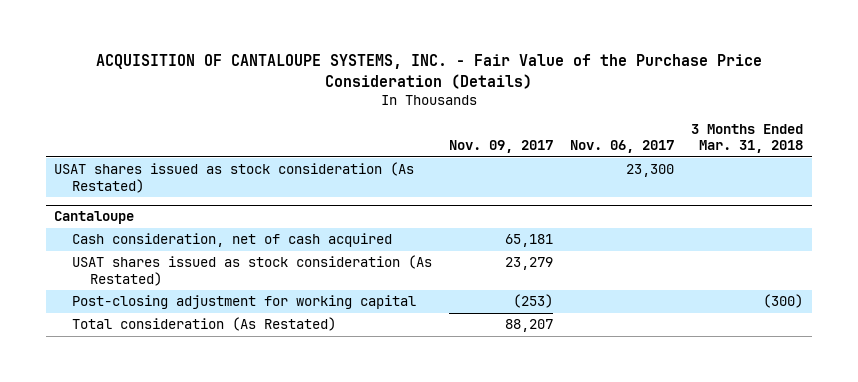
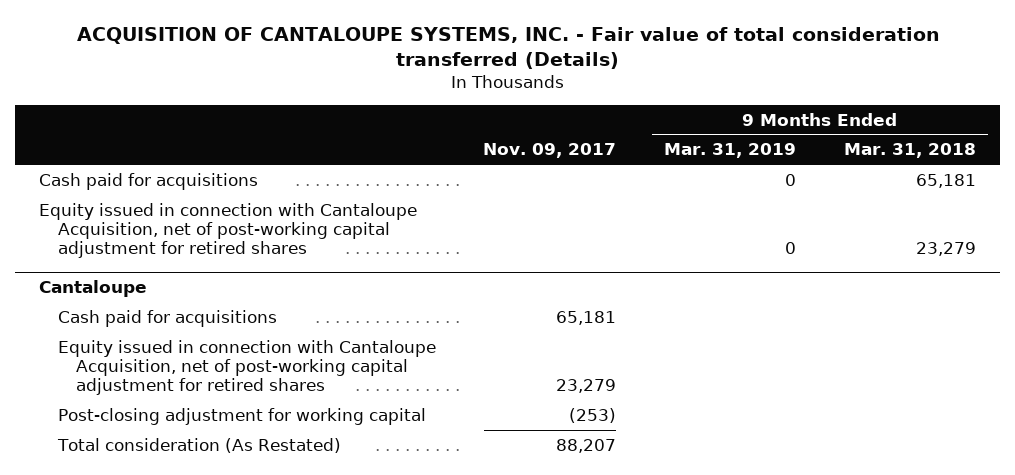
- ACQUISITION OF CANTALOUPE SYSTEMS, INC. - Fair Value of the Purchase Price Consideration (Details)
+ ACQUISITION OF CANTALOUPE SYSTEMS, INC. - Fair value of total consideration transferred (Details)
- | Nov. 09, 2017 | Nov. 06, 2017 | 3 Months Ended Mar. 31, 2018
+ | Nov. 09, 2017 | 9 Months Ended Mar. 31, 2019 | 9 Months Ended Mar. 31, 2018
- USAT shares issued as stock consideration (As Restated) | | 23,300 |
+ Cash paid for acquisitions | | 0 | 65,181
+ Equity issued in connection with Cantaloupe Acquisition, net of post-working capital adjustment for retired shares | | 0 | 23,279
@ Cantaloupe
- Cash consideration, net of cash acquired | 65,181 | |
- USAT shares issued as stock consideration (As Restated) | 23,279 | |
+ Cash paid for acquisitions | 65,181 | |
+ Equity issued in connection with Cantaloupe Acquisition, net of post-working capital adjustment for retired shares | 23,279 | |

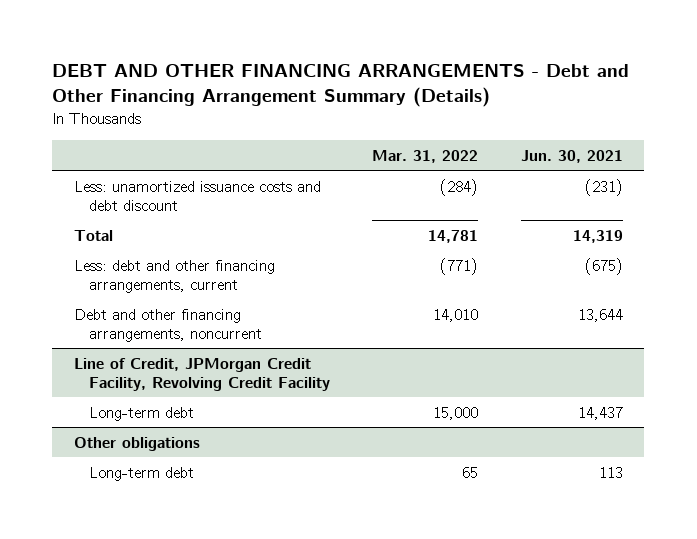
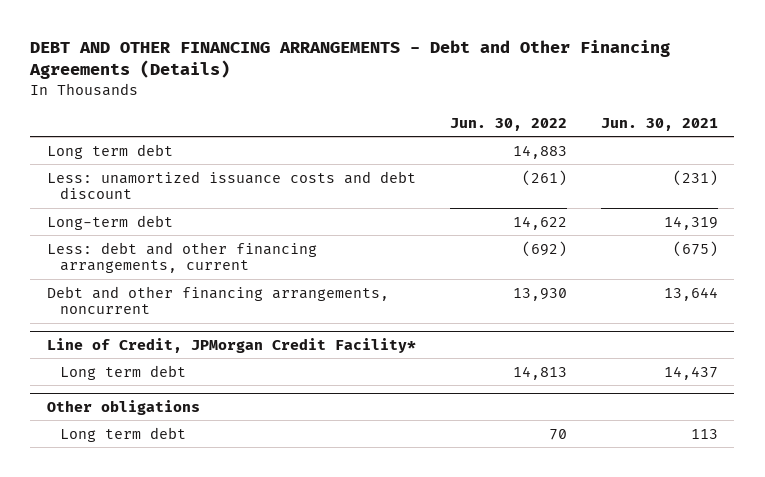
- DEBT AND OTHER FINANCING ARRANGEMENTS - Debt and Other Financing Arrangement Summary (Details)
+ DEBT AND OTHER FINANCING ARRANGEMENTS - Debt and Other Financing Agreements (Details)
- | Mar. 31, 2022 | Jun. 30, 2021
+ | Jun. 30, 2022 | Jun. 30, 2021
+ Long term debt | 14,883 |
- Total | 14,781 | 14,319
+ Long-term debt | 14,622 | 14,319
- Line of Credit, JPMorgan Credit Facility, Revolving Credit Facility
- Long-term debt | 15,000 | 14,437
+ Line of Credit, JPMorgan Credit Facility*
+ Long term debt | 14,813 | 14,437
@ Other obligations
- Long-term debt | 65 | 113
+ Long term debt | 70 | 113

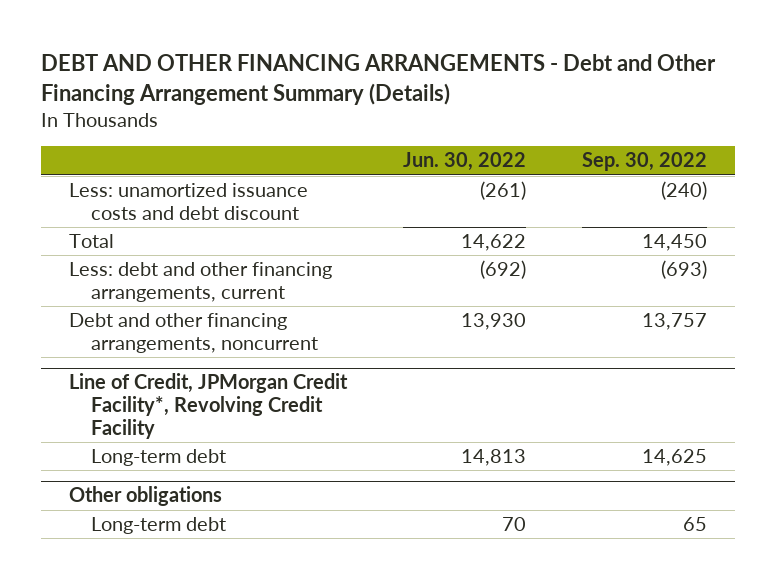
- DEBT AND OTHER FINANCING ARRANGEMENTS - Debt and Other Financing Agreements (Details)
+ DEBT AND OTHER FINANCING ARRANGEMENTS - Debt and Other Financing Arrangement Summary (Details)
- | Jun. 30, 2022 | Jun. 30, 2021
+ | Jun. 30, 2022 | Sep. 30, 2022
- Long term debt | 14,883 |
- Long-term debt | 14,622 | 14,319
+ Total | 14,622 | 14,450
- Line of Credit, JPMorgan Credit Facility*
- Long term debt | 14,813 | 14,437
+ Line of Credit, JPMorgan Credit Facility*, Revolving Credit Facility
+ Long-term debt | 14,813 | 14,625
@ Other obligations
- Long term debt | 70 | 113
+ Long-term debt | 70 | 65

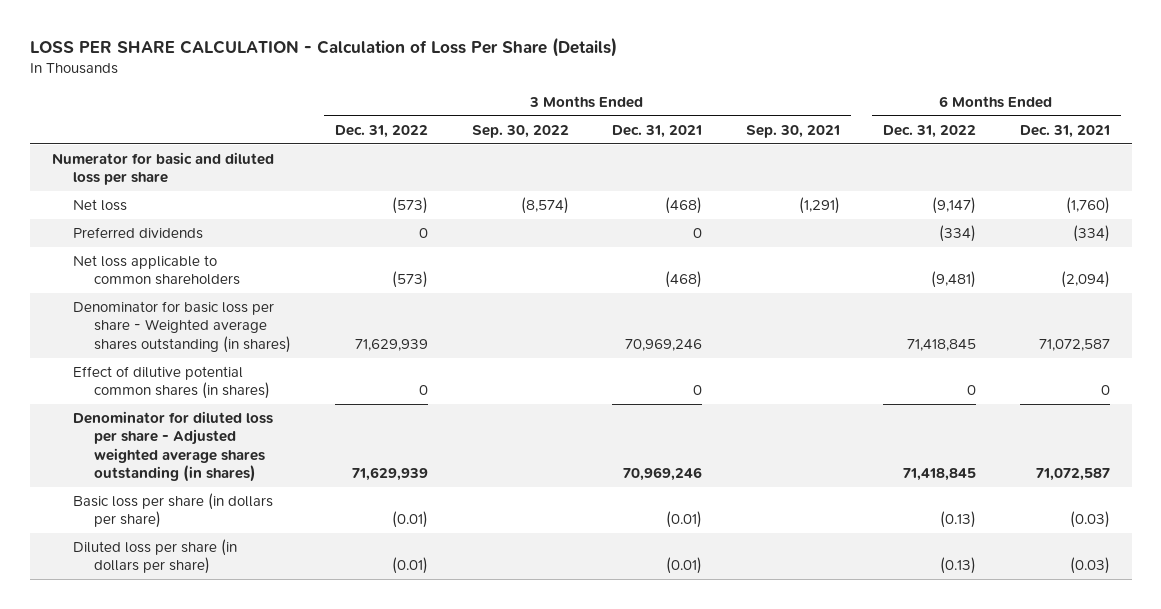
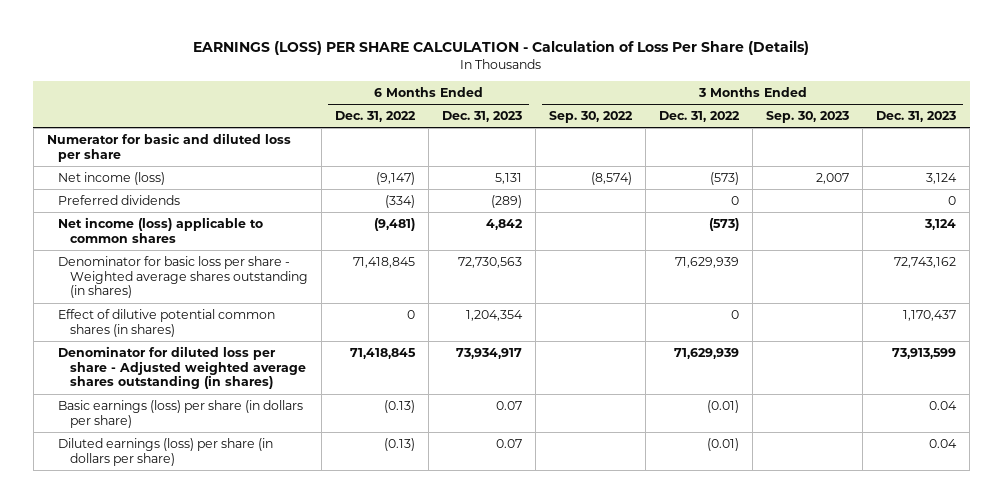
- LOSS PER SHARE CALCULATION - Calculation of Loss Per Share (Details)
+ EARNINGS (LOSS) PER SHARE CALCULATION - Calculation of Loss Per Share (Details)
- | 3 Months Ended Dec. 31, 2022 | 3 Months Ended Sep. 30, 2022 | 3 Months Ended Dec. 31, 2021 | 3 Months Ended Sep. 30, 2021 | 6 Months Ended Dec. 31, 2022 | 6 Months Ended Dec. 31, 2021
+ | 6 Months Ended Dec. 31, 2022 | 6 Months Ended Dec. 31, 2023 | 3 Months Ended Sep. 30, 2022 | 3 Months Ended Dec. 31, 2022 | 3 Months Ended Sep. 30, 2023 | 3 Months Ended Dec. 31, 2023
- Net loss | (573) | (8,574) | (468) | (1,291) | (9,147) | (1,760)
+ Net income (loss) | (9,147) | 5,131 | (8,574) | (573) | 2,007 | 3,124
- Net loss applicable to common shareholders | (573) | | (468) | | (9,481) | (2,094)
+ Net income (loss) applicable to common shares | (9,481) | 4,842 | | (573) | | 3,124
- Basic loss per share (in dollars per share) | (0.01) | | (0.01) | | (0.13) | (0.03)
- Diluted loss per share (in dollars per share) | (0.01) | | (0.01) | | (0.13) | (0.03)
+ Basic earnings (loss) per share (in dollars per share) | (0.13) | 0.07 | | (0.01) | | 0.04
+ Diluted earnings (loss) per share (in dollars per share) | (0.13) | 0.07 | | (0.01) | | 0.04

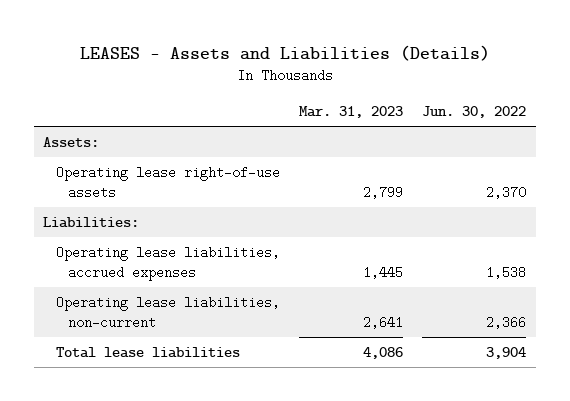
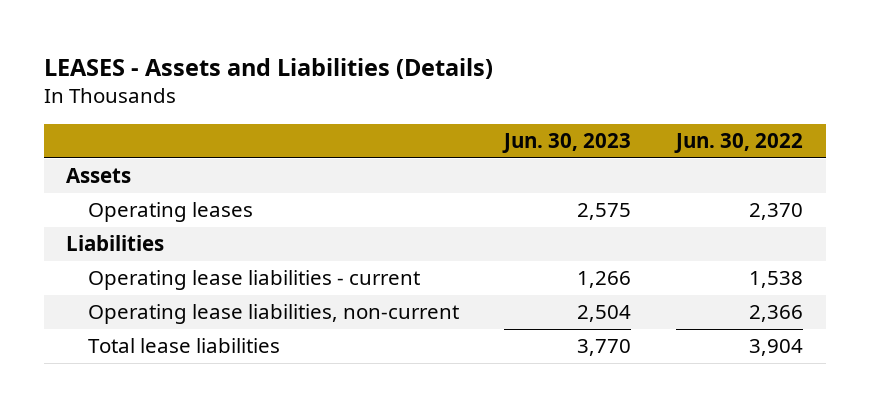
- | Mar. 31, 2023 | Jun. 30, 2022
+ | Jun. 30, 2023 | Jun. 30, 2022
- Assets:
- Operating lease right-of-use assets | 2,799 | 2,370
- Liabilities:
- Operating lease liabilities, accrued expenses | 1,445 | 1,538
+ Assets
+ Operating leases | 2,575 | 2,370
+ Liabilities
+ Operating lease liabilities - current | 1,266 | 1,538

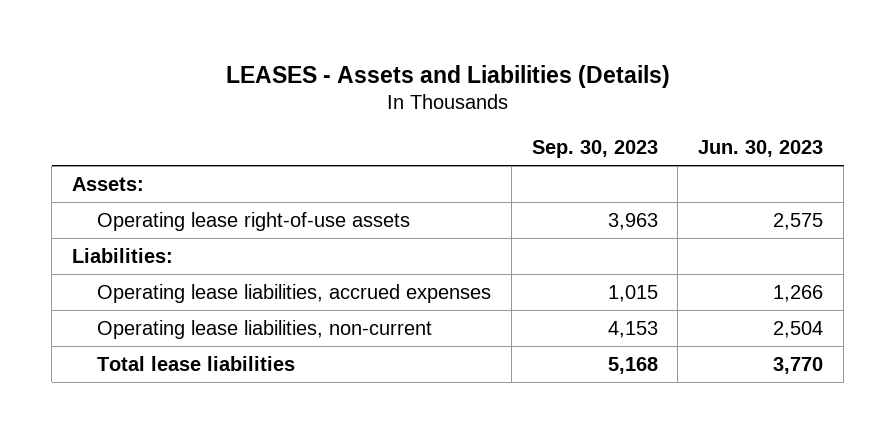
- | Jun. 30, 2023 | Jun. 30, 2022
+ | Sep. 30, 2023 | Jun. 30, 2023
- Assets
- Operating leases | 2,575 | 2,370
- Liabilities
- Operating lease liabilities - current | 1,266 | 1,538
+ Assets:
+ Operating lease right-of-use assets | 3,963 | 2,575
+ Liabilities:
+ Operating lease liabilities, accrued expenses | 1,015 | 1,266

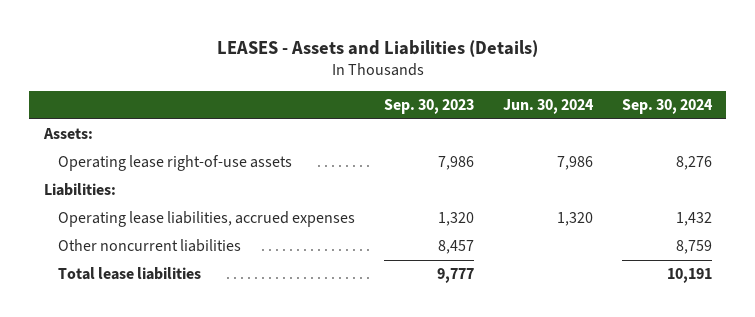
- | Sep. 30, 2023 | Jun. 30, 2023
+ | Sep. 30, 2023 | Jun. 30, 2024 | Sep. 30, 2024
- Operating lease right-of-use assets | 3,963 | 2,575
+ Operating lease right-of-use assets | 7,986 | 7,986 | 8,276
- Operating lease liabilities, accrued expenses | 1,015 | 1,266
- Operating lease liabilities, non-current | 4,153 | 2,504
- Total lease liabilities | 5,168 | 3,770
+ Operating lease liabilities, accrued expenses | 1,320 | 1,320 | 1,432
+ Other noncurrent liabilities | 8,457 | | 8,759
+ Total lease liabilities | 9,777 | | 10,191

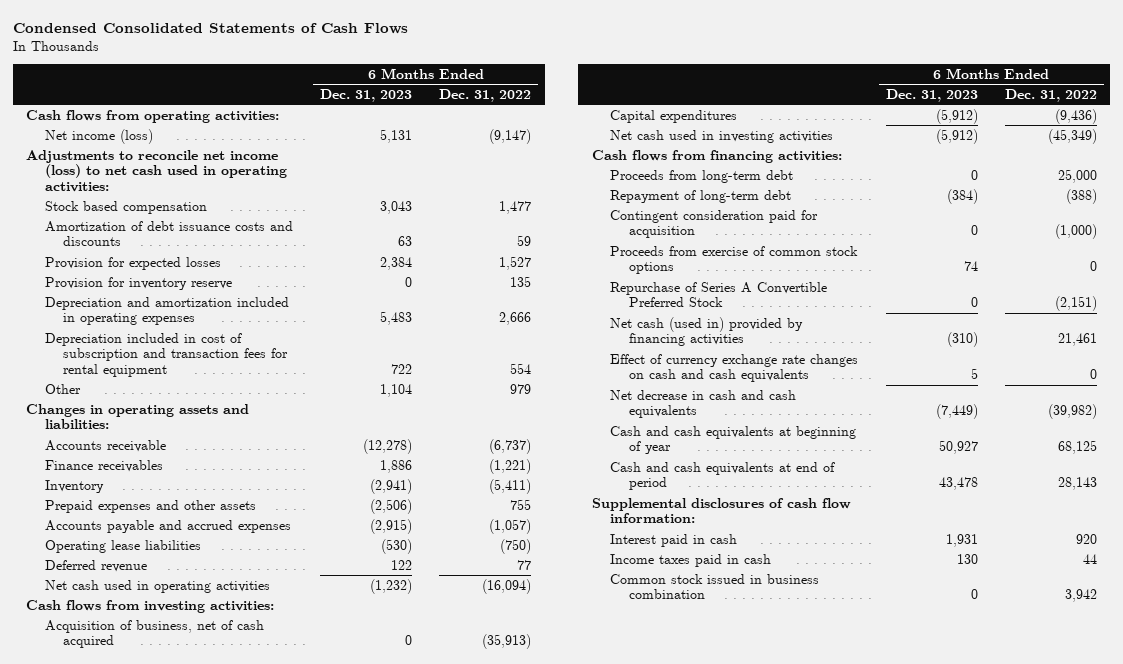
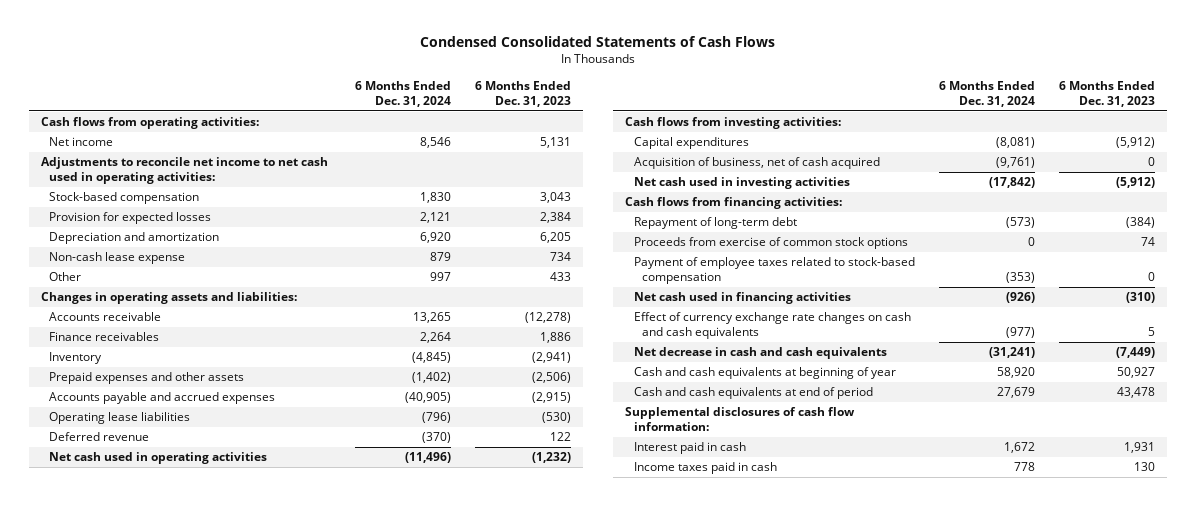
- | 6 Months Ended Dec. 31, 2023 | 6 Months Ended Dec. 31, 2022
+ | 6 Months Ended Dec. 31, 2024 | 6 Months Ended Dec. 31, 2023
- Net income (loss) | 5,131 | (9,147)
- Adjustments to reconcile net income (loss) to net cash used in operating activities:
- Stock based compensation | 3,043 | 1,477
- Amortization of debt issuance costs and discounts | 63 | 59
+ Net income | 8,546 | 5,131
+ Adjustments to reconcile net income to net cash used in operating activities:
+ Stock-based compensation | 1,830 | 3,043
- Provision for inventory reserve | 0 | 135
- Depreciation and amortization included in operating expenses | 5,483 | 2,666
- Depreciation included in cost of subscription and transaction fees for rental equipment | 722 | 554
- Other | 1,104 | 979
+ Depreciation and amortization | 6,920 | 6,205
+ Non-cash lease expense | 879 | 734
+ Other | 997 | 433
moved down: Acquisition of business, net of cash acquired | (9,761) | 0
- Proceeds from long-term debt | 0 | 25,000
- Contingent consideration paid for acquisition | 0 | (1,000)
- Repurchase of Series A Convertible Preferred Stock | 0 | (2,151)
- Net cash (used in) provided by financing activities | (310) | 21,461
+ Payment of employee taxes related to stock-based compensation | (353) | 0
+ Net cash used in financing activities | (926) | (310)
- Common stock issued in business combination | 0 | 3,942

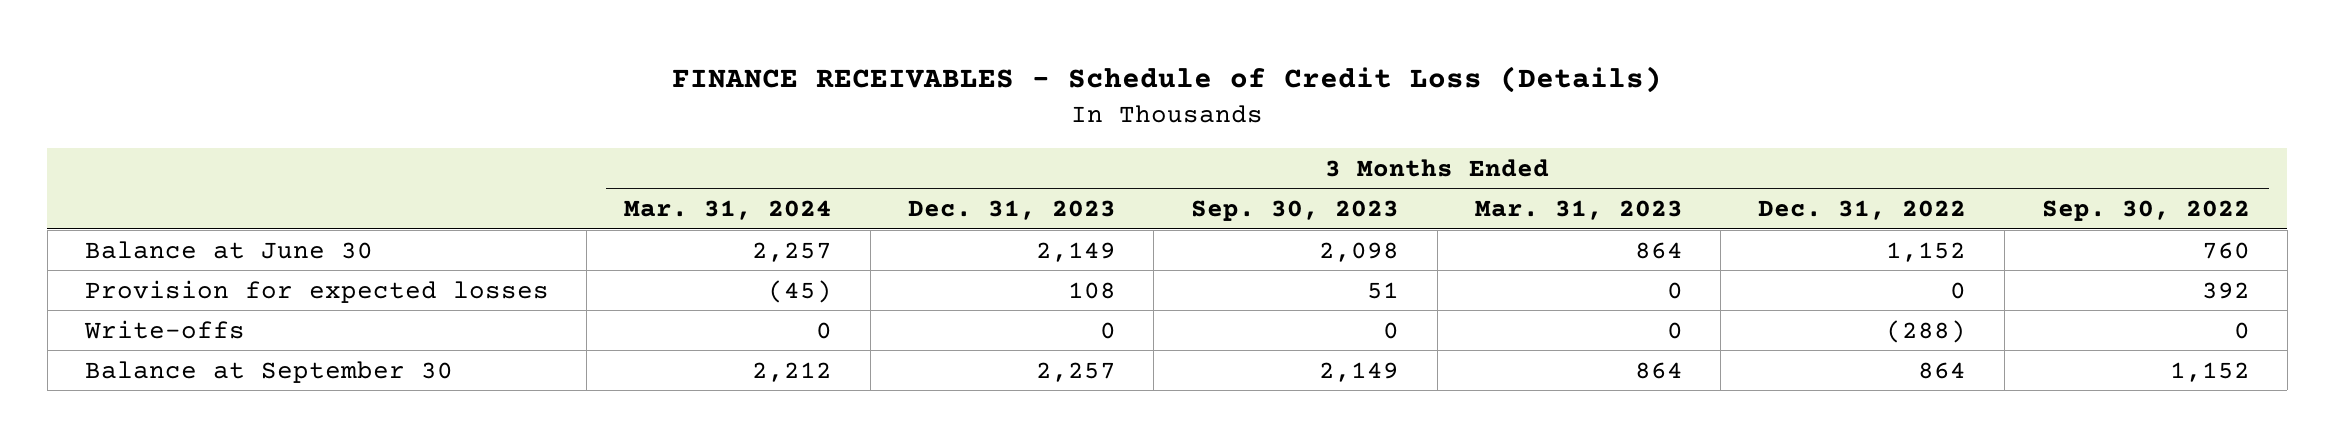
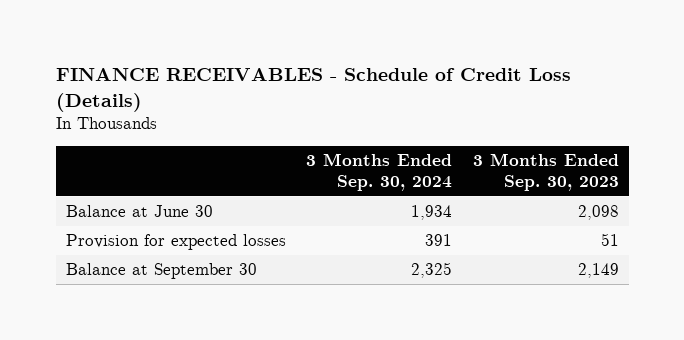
- | 3 Months Ended Mar. 31, 2024 | 3 Months Ended Dec. 31, 2023 | 3 Months Ended Sep. 30, 2023 | 3 Months Ended Mar. 31, 2023 | 3 Months Ended Dec. 31, 2022 | 3 Months Ended Sep. 30, 2022
+ | 3 Months Ended Sep. 30, 2024 | 3 Months Ended Sep. 30, 2023
- Write-offs | 0 | 0 | 0 | 0 | (288) | 0

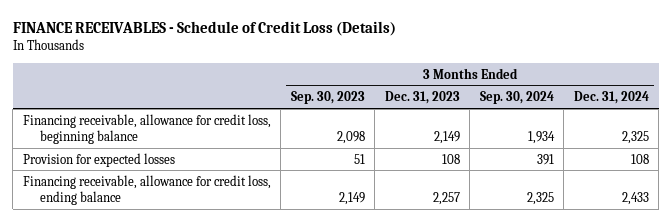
- | 3 Months Ended Sep. 30, 2024 | 3 Months Ended Sep. 30, 2023
+ | 3 Months Ended Sep. 30, 2023 | 3 Months Ended Dec. 31, 2023 | 3 Months Ended Sep. 30, 2024 | 3 Months Ended Dec. 31, 2024
- Balance at June 30 | 1,934 | 2,098
+ Financing receivable, allowance for credit loss, beginning balance | 2,098 | 2,149 | 1,934 | 2,325
- Balance at September 30 | 2,325 | 2,149
+ Financing receivable, allowance for credit loss, ending balance | 2,149 | 2,257 | 2,325 | 2,433

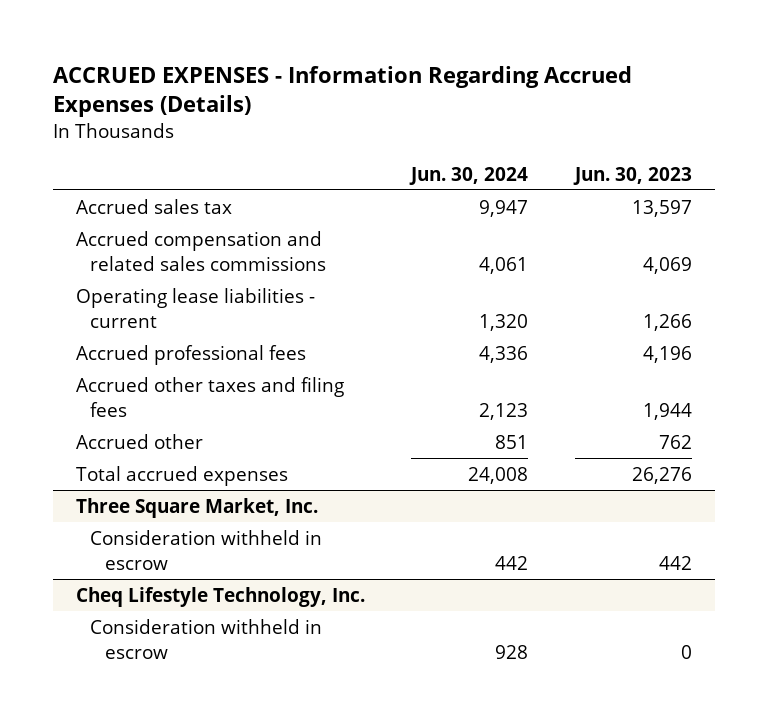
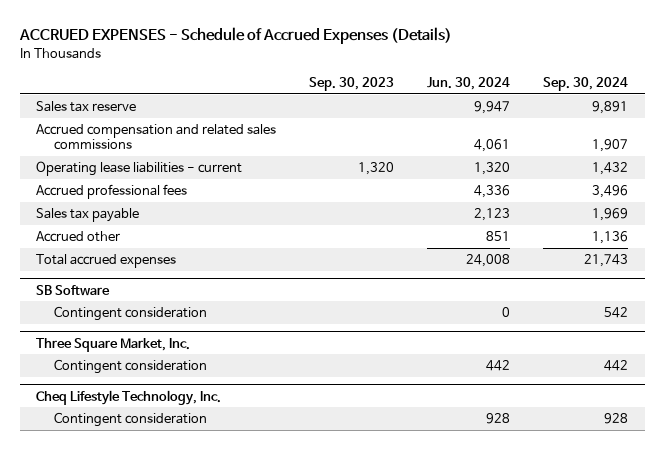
- ACCRUED EXPENSES - Information Regarding Accrued Expenses (Details)
+ ACCRUED EXPENSES - Schedule of Accrued Expenses (Details)
- | Jun. 30, 2024 | Jun. 30, 2023
+ | Sep. 30, 2023 | Jun. 30, 2024 | Sep. 30, 2024
- Accrued sales tax | 9,947 | 13,597
+ Sales tax reserve | | 9,947 | 9,891
- Accrued other taxes and filing fees | 2,123 | 1,944
+ Sales tax payable | | 2,123 | 1,969
+ SB Software
+ Contingent consideration | | 0 | 542
@ Three Square Market, Inc.
- Consideration withheld in escrow | 442 | 442
+ Contingent consideration | | 442 | 442
@ Cheq Lifestyle Technology, Inc.
- Consideration withheld in escrow | 928 | 0
+ Contingent consideration | | 928 | 928

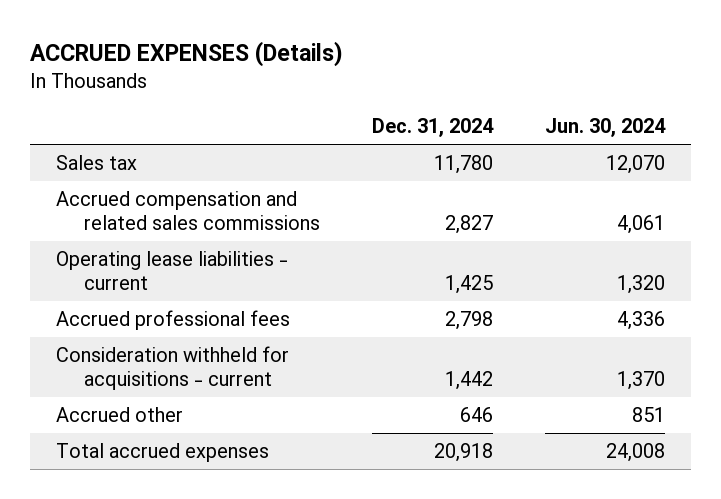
- ACCRUED EXPENSES - Schedule of Accrued Expenses (Details)
+ ACCRUED EXPENSES (Details)
- | Sep. 30, 2023 | Jun. 30, 2024 | Sep. 30, 2024
+ | Dec. 31, 2024 | Jun. 30, 2024
- Sales tax reserve | | 9,947 | 9,891
+ Sales tax | 11,780 | 12,070
- Sales tax payable | | 2,123 | 1,969
+ Consideration withheld for acquisitions - current | 1,442 | 1,370
- SB Software
- Contingent consideration | | 0 | 542
- Three Square Market, Inc.
- Contingent consideration | | 442 | 442
- Cheq Lifestyle Technology, Inc.
- Contingent consideration | | 928 | 928

